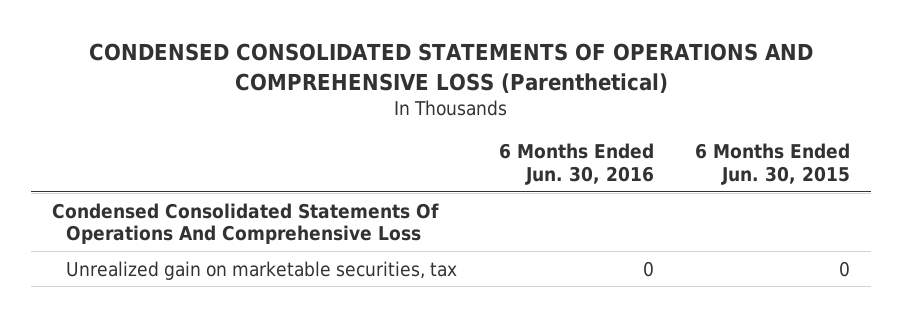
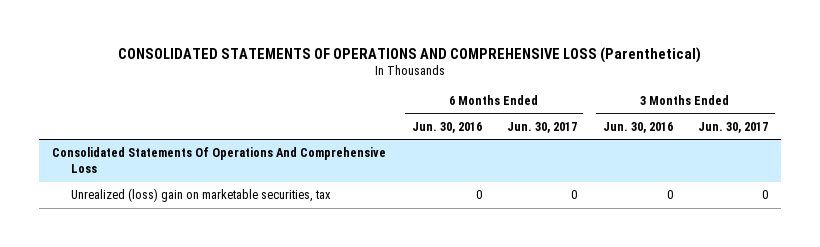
- CONDENSED CONSOLIDATED STATEMENTS OF OPERATIONS AND COMPREHENSIVE LOSS (Parenthetical)
+ CONSOLIDATED STATEMENTS OF OPERATIONS AND COMPREHENSIVE LOSS (Parenthetical)
- | 6 Months Ended Jun. 30, 2016 | 6 Months Ended Jun. 30, 2015
+ | 6 Months Ended Jun. 30, 2016 | 6 Months Ended Jun. 30, 2017 | 3 Months Ended Jun. 30, 2016 | 3 Months Ended Jun. 30, 2017
- Condensed Consolidated Statements Of Operations And Comprehensive Loss
- Unrealized gain on marketable securities, tax | 0 | 0
+ Consolidated Statements Of Operations And Comprehensive Loss
+ Unrealized (loss) gain on marketable securities, tax | 0 | 0 | 0 | 0

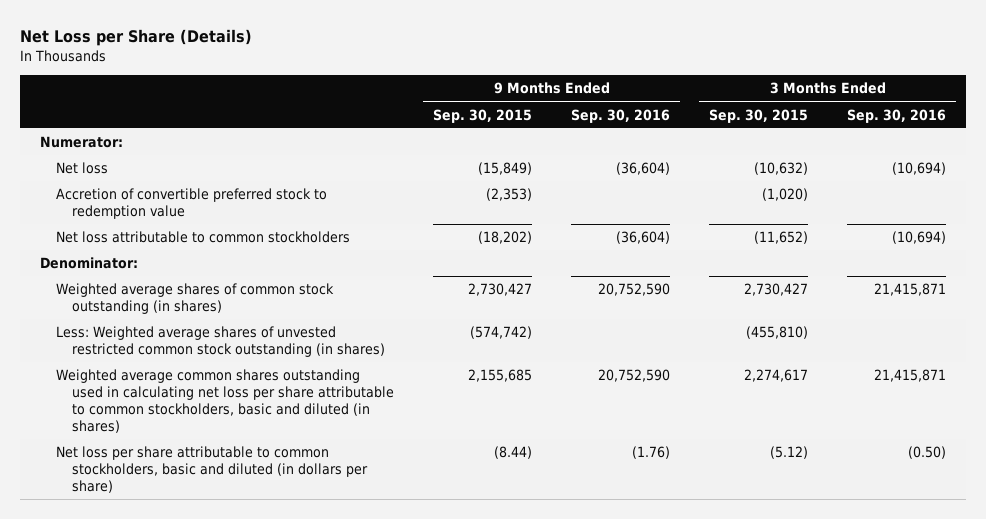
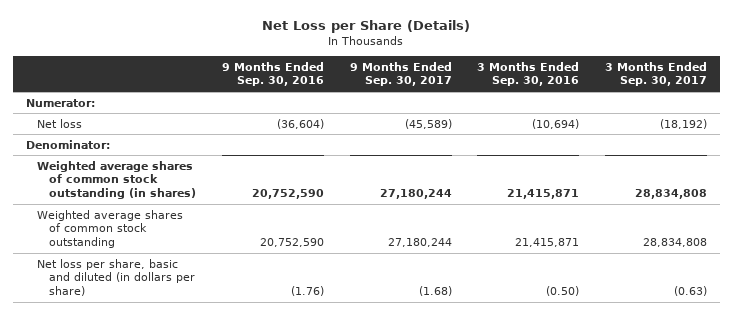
- | 9 Months Ended Sep. 30, 2015 | 9 Months Ended Sep. 30, 2016 | 3 Months Ended Sep. 30, 2015 | 3 Months Ended Sep. 30, 2016
+ | 9 Months Ended Sep. 30, 2016 | 9 Months Ended Sep. 30, 2017 | 3 Months Ended Sep. 30, 2016 | 3 Months Ended Sep. 30, 2017
- Accretion of convertible preferred stock to redemption value | (2,353) | | (1,020) |
- Net loss attributable to common stockholders | (18,202) | (36,604) | (11,652) | (10,694)
- Less: Weighted average shares of unvested restricted common stock outstanding (in shares) | (574,742) | | (455,810) |
- Weighted average common shares outstanding used in calculating net loss per share attributable to common stockholders, basic and diluted (in shares) | 2,155,685 | 20,752,590 | 2,274,617 | 21,415,871
- Net loss per share attributable to common stockholders, basic and diluted (in dollars per share) | (8.44) | (1.76) | (5.12) | (0.50)
+ Weighted average shares of common stock outstanding | 20,752,590 | 27,180,244 | 21,415,871 | 28,834,808
+ Net loss per share, basic and diluted (in dollars per share) | (1.76) | (1.68) | (0.50) | (0.63)

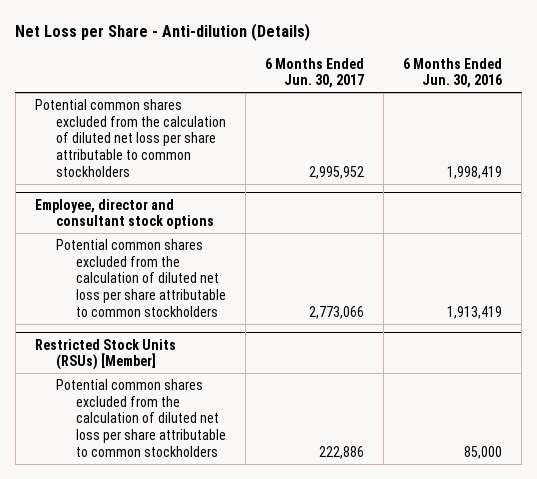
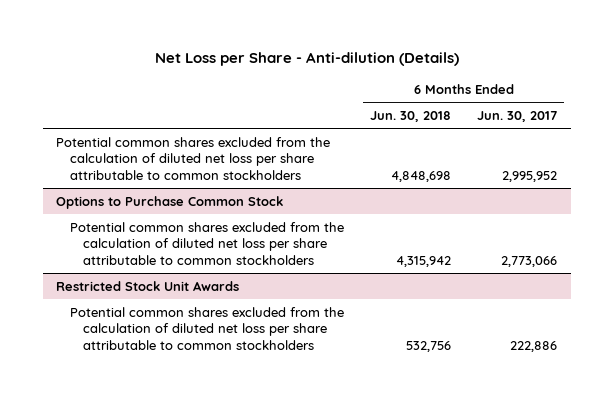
- | 6 Months Ended Jun. 30, 2017 | 6 Months Ended Jun. 30, 2016
+ | 6 Months Ended Jun. 30, 2018 | 6 Months Ended Jun. 30, 2017
- Employee, director and consultant stock options
+ Options to Purchase Common Stock
- Restricted Stock Units (RSUs) [Member]
+ Restricted Stock Unit Awards

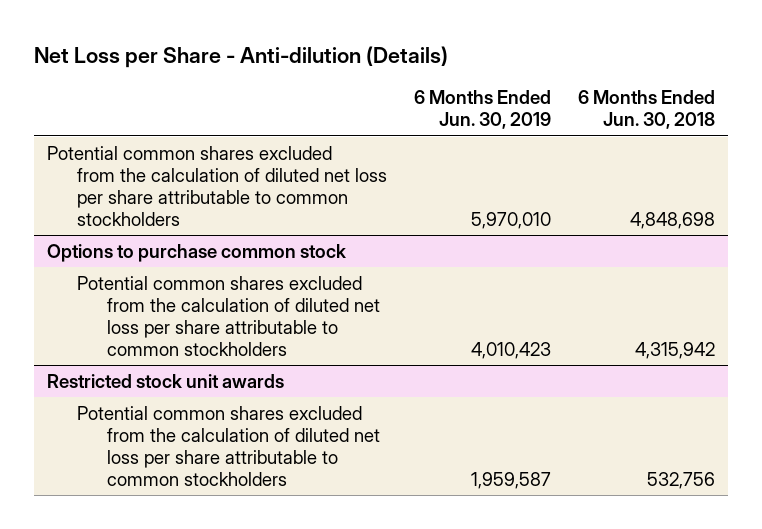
- | 6 Months Ended Jun. 30, 2018 | 6 Months Ended Jun. 30, 2017
+ | 6 Months Ended Jun. 30, 2019 | 6 Months Ended Jun. 30, 2018
- Options to Purchase Common Stock
+ Options to purchase common stock
- Restricted Stock Unit Awards
+ Restricted stock unit awards

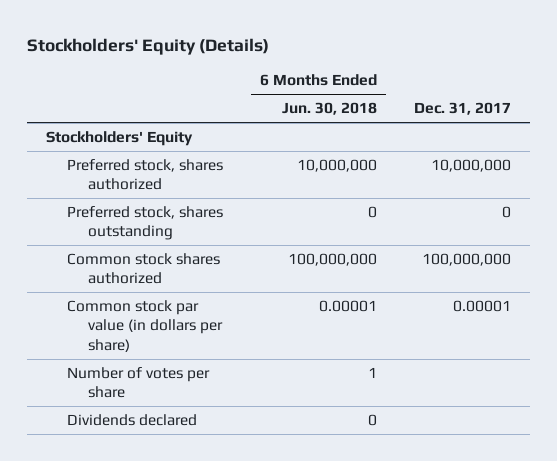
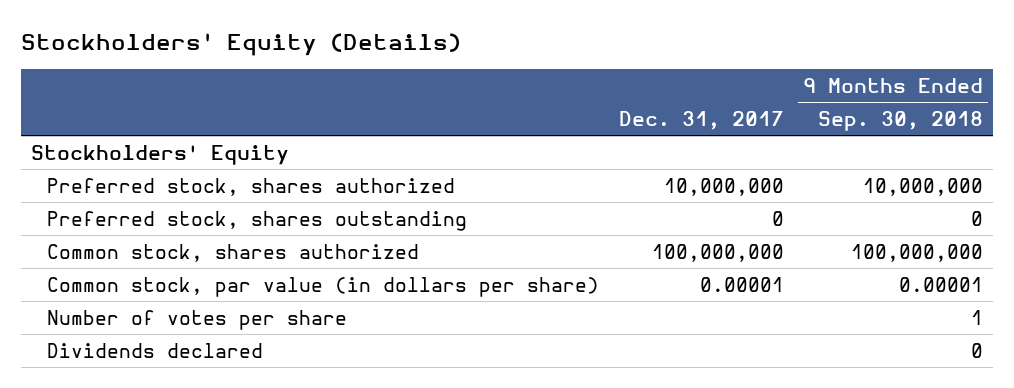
- | 6 Months Ended Jun. 30, 2018 | Dec. 31, 2017
+ | Dec. 31, 2017 | 9 Months Ended Sep. 30, 2018
- Common stock shares authorized | 100,000,000 | 100,000,000
- Common stock par value (in dollars per share) | 0.00001 | 0.00001
+ Common stock, shares authorized | 100,000,000 | 100,000,000
+ Common stock, par value (in dollars per share) | 0.00001 | 0.00001

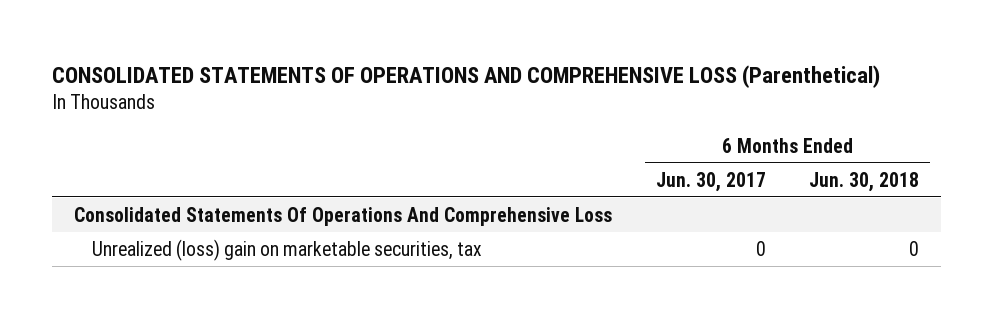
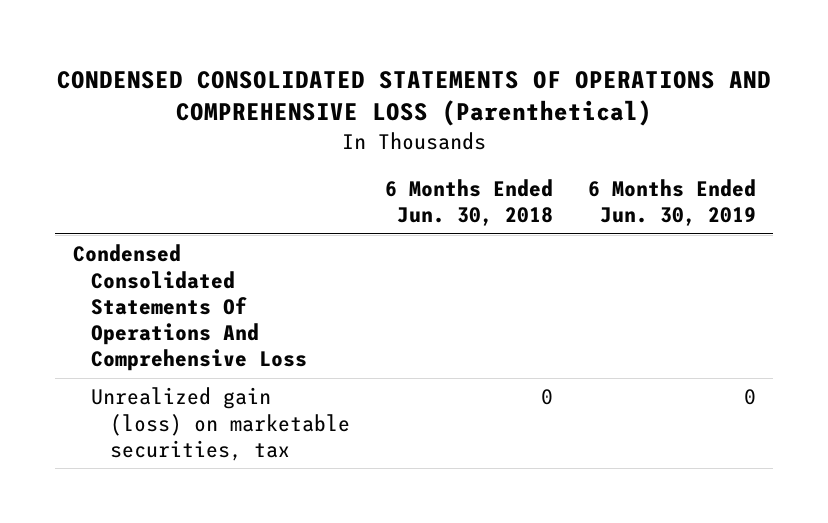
- CONSOLIDATED STATEMENTS OF OPERATIONS AND COMPREHENSIVE LOSS (Parenthetical)
+ CONDENSED CONSOLIDATED STATEMENTS OF OPERATIONS AND COMPREHENSIVE LOSS (Parenthetical)
- | 6 Months Ended Jun. 30, 2017 | 6 Months Ended Jun. 30, 2018
+ | 6 Months Ended Jun. 30, 2018 | 6 Months Ended Jun. 30, 2019
- Consolidated Statements Of Operations And Comprehensive Loss
- Unrealized (loss) gain on marketable securities, tax | 0 | 0
+ Condensed Consolidated Statements Of Operations And Comprehensive Loss
+ Unrealized gain (loss) on marketable securities, tax | 0 | 0

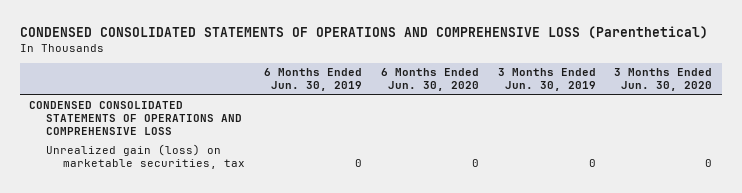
- | 6 Months Ended Jun. 30, 2018 | 6 Months Ended Jun. 30, 2019
+ | 6 Months Ended Jun. 30, 2019 | 6 Months Ended Jun. 30, 2020 | 3 Months Ended Jun. 30, 2019 | 3 Months Ended Jun. 30, 2020
- Condensed Consolidated Statements Of Operations And Comprehensive Loss
+ CONDENSED CONSOLIDATED STATEMENTS OF OPERATIONS AND COMPREHENSIVE LOSS

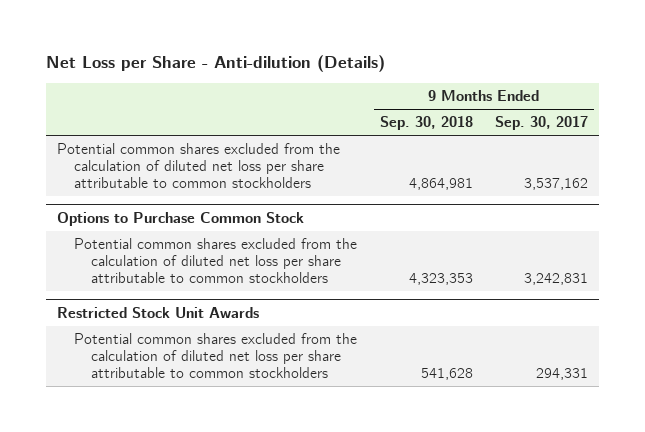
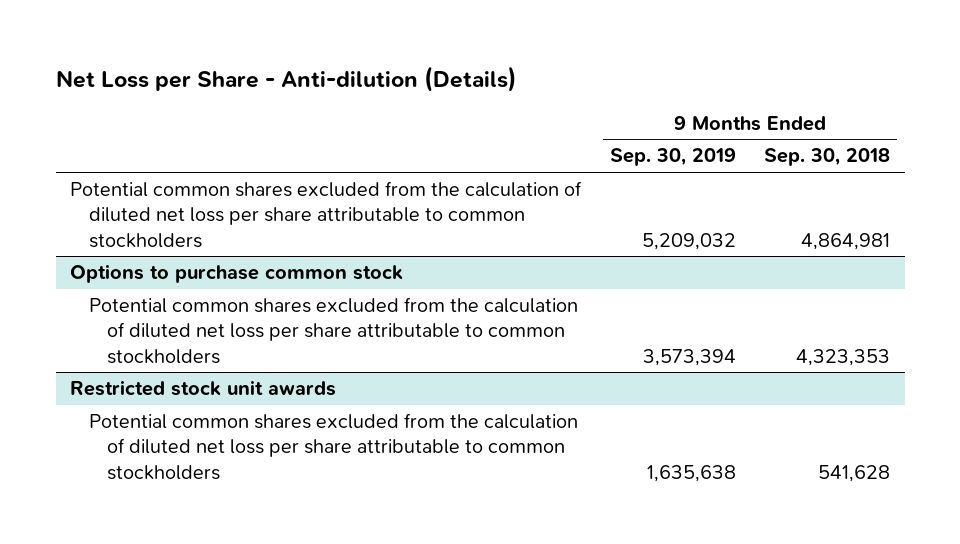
- | 9 Months Ended Sep. 30, 2018 | 9 Months Ended Sep. 30, 2017
+ | 9 Months Ended Sep. 30, 2019 | 9 Months Ended Sep. 30, 2018
- Options to Purchase Common Stock
+ Options to purchase common stock
- Restricted Stock Unit Awards
+ Restricted stock unit awards

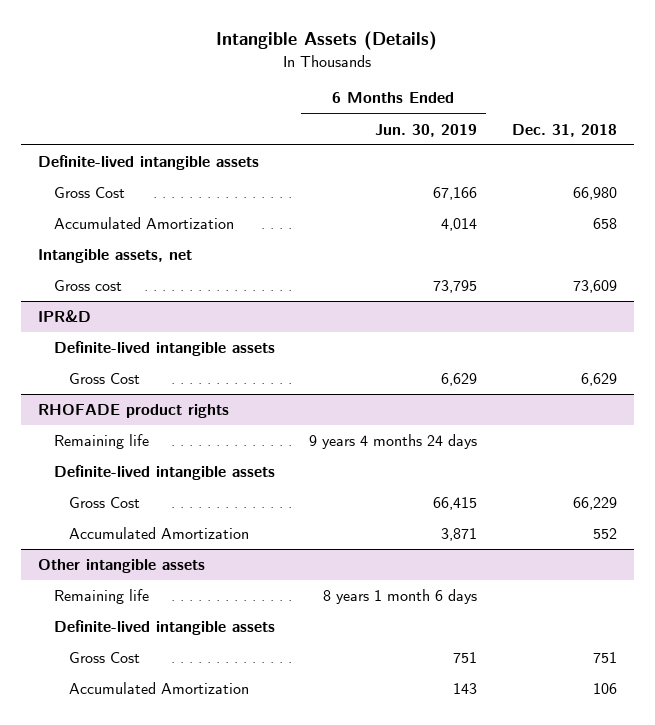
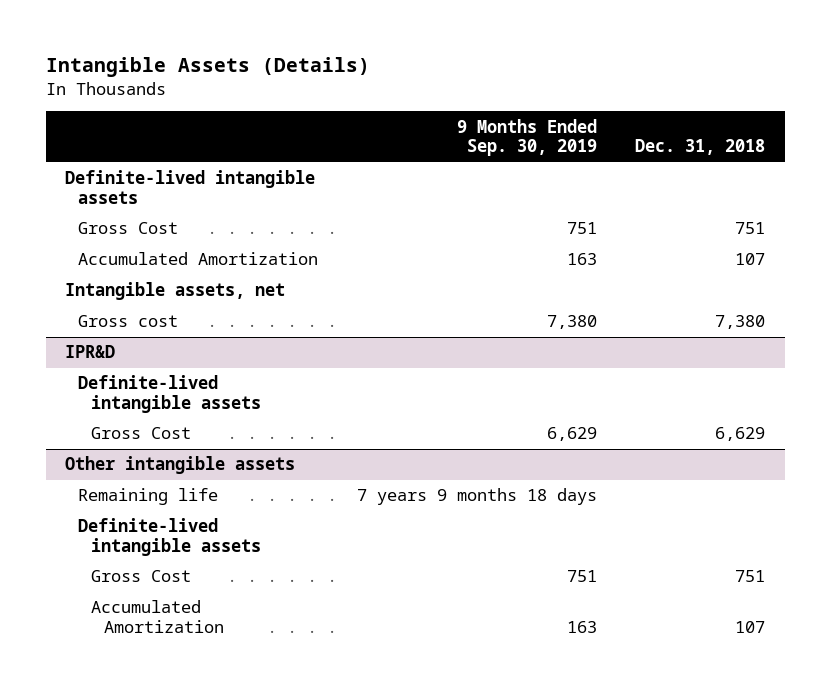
- | 6 Months Ended Jun. 30, 2019 | Dec. 31, 2018
+ | 9 Months Ended Sep. 30, 2019 | Dec. 31, 2018
- Gross Cost | 67,166 | 66,980
- Accumulated Amortization | 4,014 | 658
+ Gross Cost | 751 | 751
+ Accumulated Amortization | 163 | 107
- Gross cost | 73,795 | 73,609
+ Gross cost | 7,380 | 7,380
- RHOFADE product rights
- Remaining life | 9 years 4 months 24 days |
- Definite-lived intangible assets
- Gross Cost | 66,415 | 66,229
- Accumulated Amortization | 3,871 | 552
@ Other intangible assets
- Accumulated Amortization | 143 | 106
+ Accumulated Amortization | 163 | 107

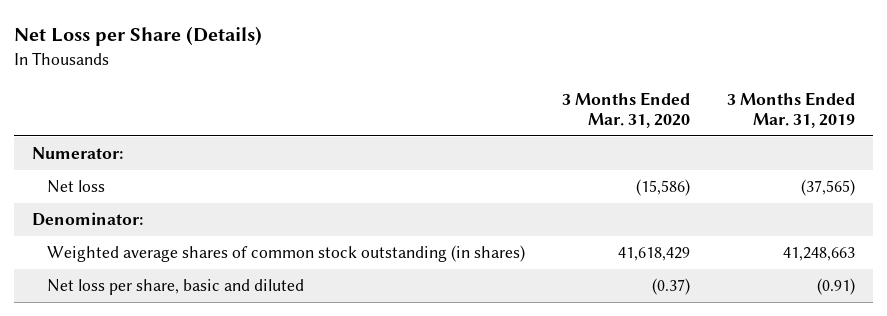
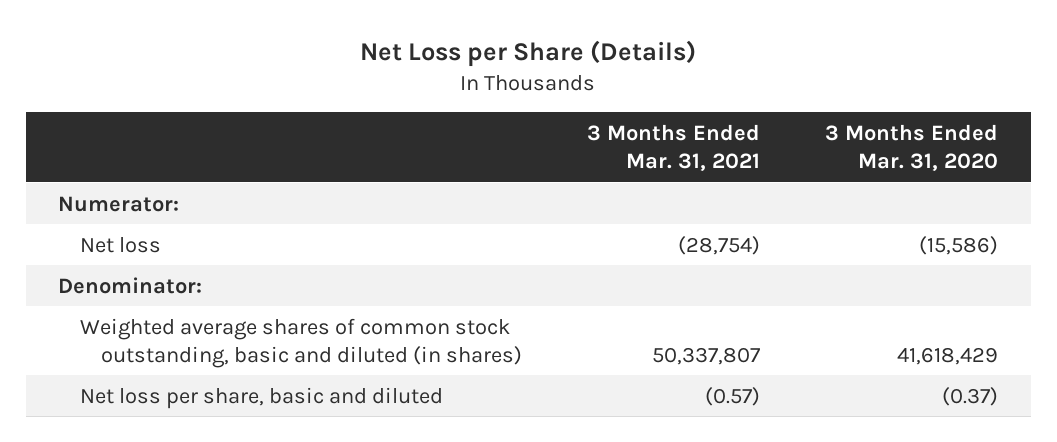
- | 3 Months Ended Mar. 31, 2020 | 3 Months Ended Mar. 31, 2019
+ | 3 Months Ended Mar. 31, 2021 | 3 Months Ended Mar. 31, 2020
- Weighted average shares of common stock outstanding (in shares) | 41,618,429 | 41,248,663
+ Weighted average shares of common stock outstanding, basic and diluted (in shares) | 50,337,807 | 41,618,429

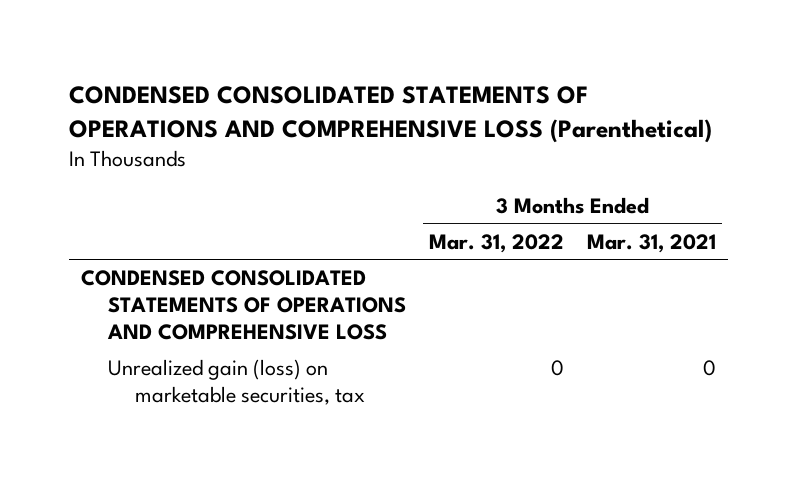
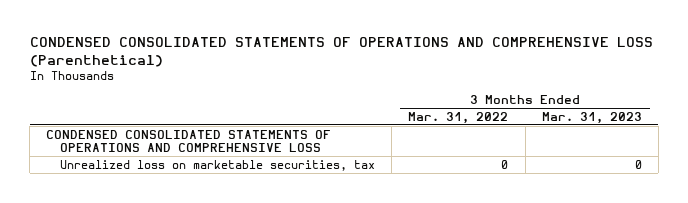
- | 3 Months Ended Mar. 31, 2022 | 3 Months Ended Mar. 31, 2021
+ | 3 Months Ended Mar. 31, 2022 | 3 Months Ended Mar. 31, 2023
- Unrealized gain (loss) on marketable securities, tax | 0 | 0
+ Unrealized loss on marketable securities, tax | 0 | 0

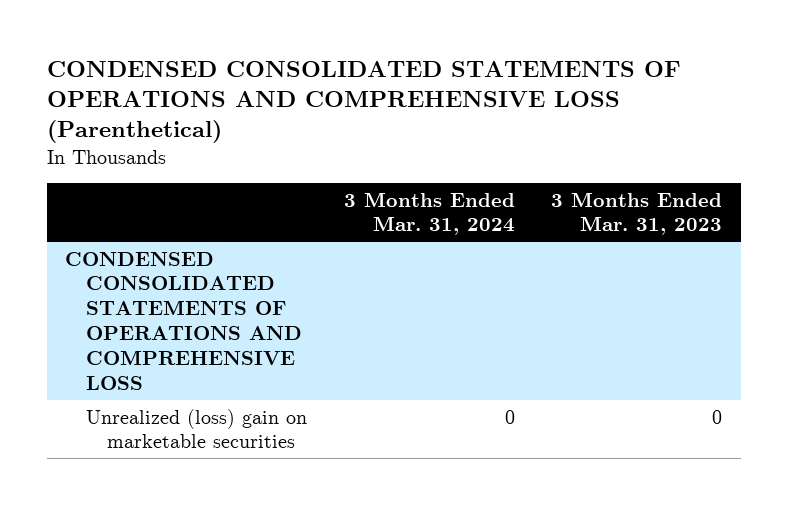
- | 3 Months Ended Mar. 31, 2022 | 3 Months Ended Mar. 31, 2023
+ | 3 Months Ended Mar. 31, 2024 | 3 Months Ended Mar. 31, 2023
- Unrealized loss on marketable securities, tax | 0 | 0
+ Unrealized (loss) gain on marketable securities | 0 | 0

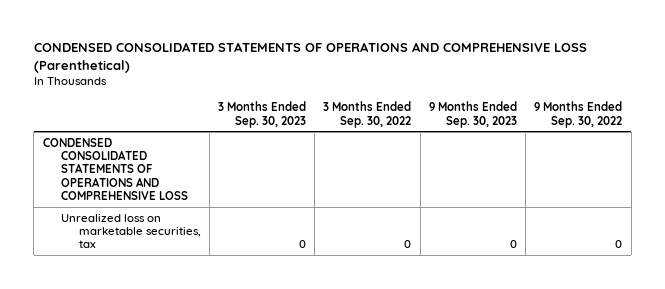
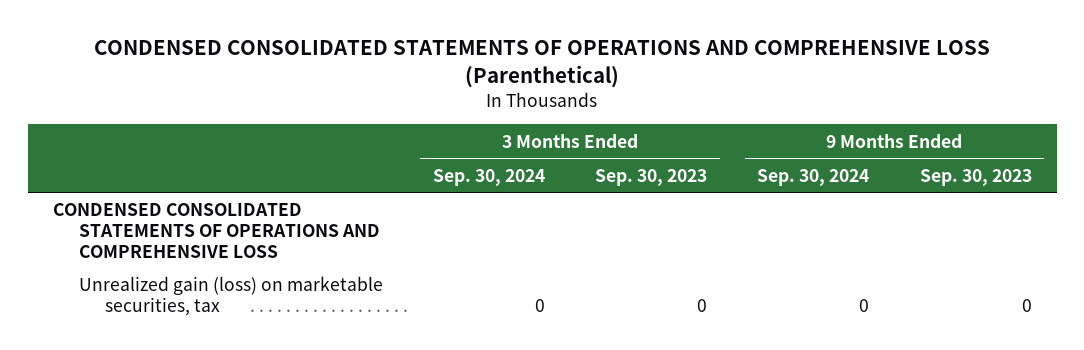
- | 3 Months Ended Sep. 30, 2023 | 3 Months Ended Sep. 30, 2022 | 9 Months Ended Sep. 30, 2023 | 9 Months Ended Sep. 30, 2022
+ | 3 Months Ended Sep. 30, 2024 | 3 Months Ended Sep. 30, 2023 | 9 Months Ended Sep. 30, 2024 | 9 Months Ended Sep. 30, 2023
- Unrealized loss on marketable securities, tax | 0 | 0 | 0 | 0
+ Unrealized gain (loss) on marketable securities, tax | 0 | 0 | 0 | 0

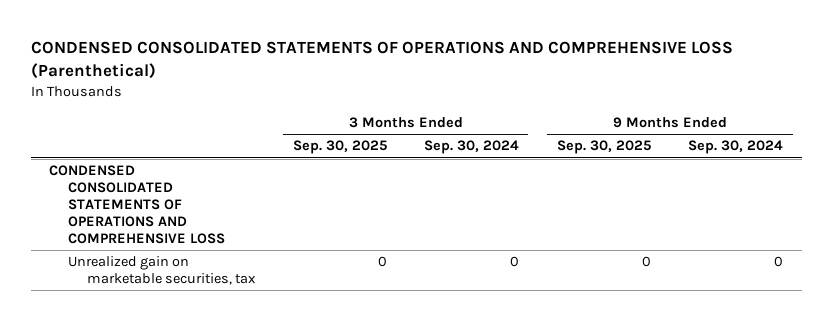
- | 3 Months Ended Sep. 30, 2024 | 3 Months Ended Sep. 30, 2023 | 9 Months Ended Sep. 30, 2024 | 9 Months Ended Sep. 30, 2023
+ | 3 Months Ended Sep. 30, 2025 | 3 Months Ended Sep. 30, 2024 | 9 Months Ended Sep. 30, 2025 | 9 Months Ended Sep. 30, 2024
- Unrealized gain (loss) on marketable securities, tax | 0 | 0 | 0 | 0
+ Unrealized gain on marketable securities, tax | 0 | 0 | 0 | 0

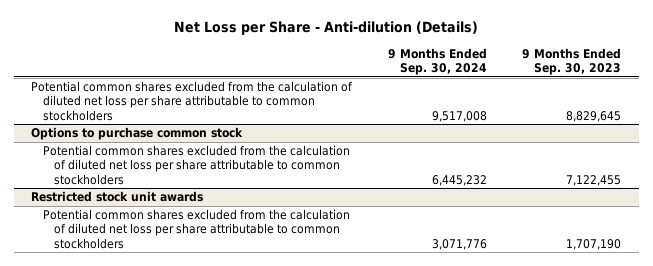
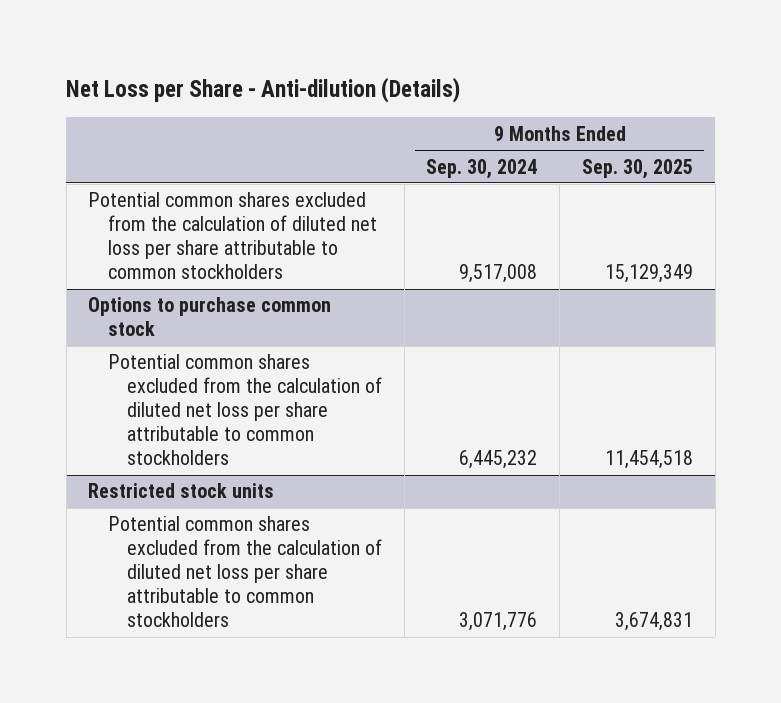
- | 9 Months Ended Sep. 30, 2024 | 9 Months Ended Sep. 30, 2023
+ | 9 Months Ended Sep. 30, 2024 | 9 Months Ended Sep. 30, 2025
- Restricted stock unit awards
+ Restricted stock units

